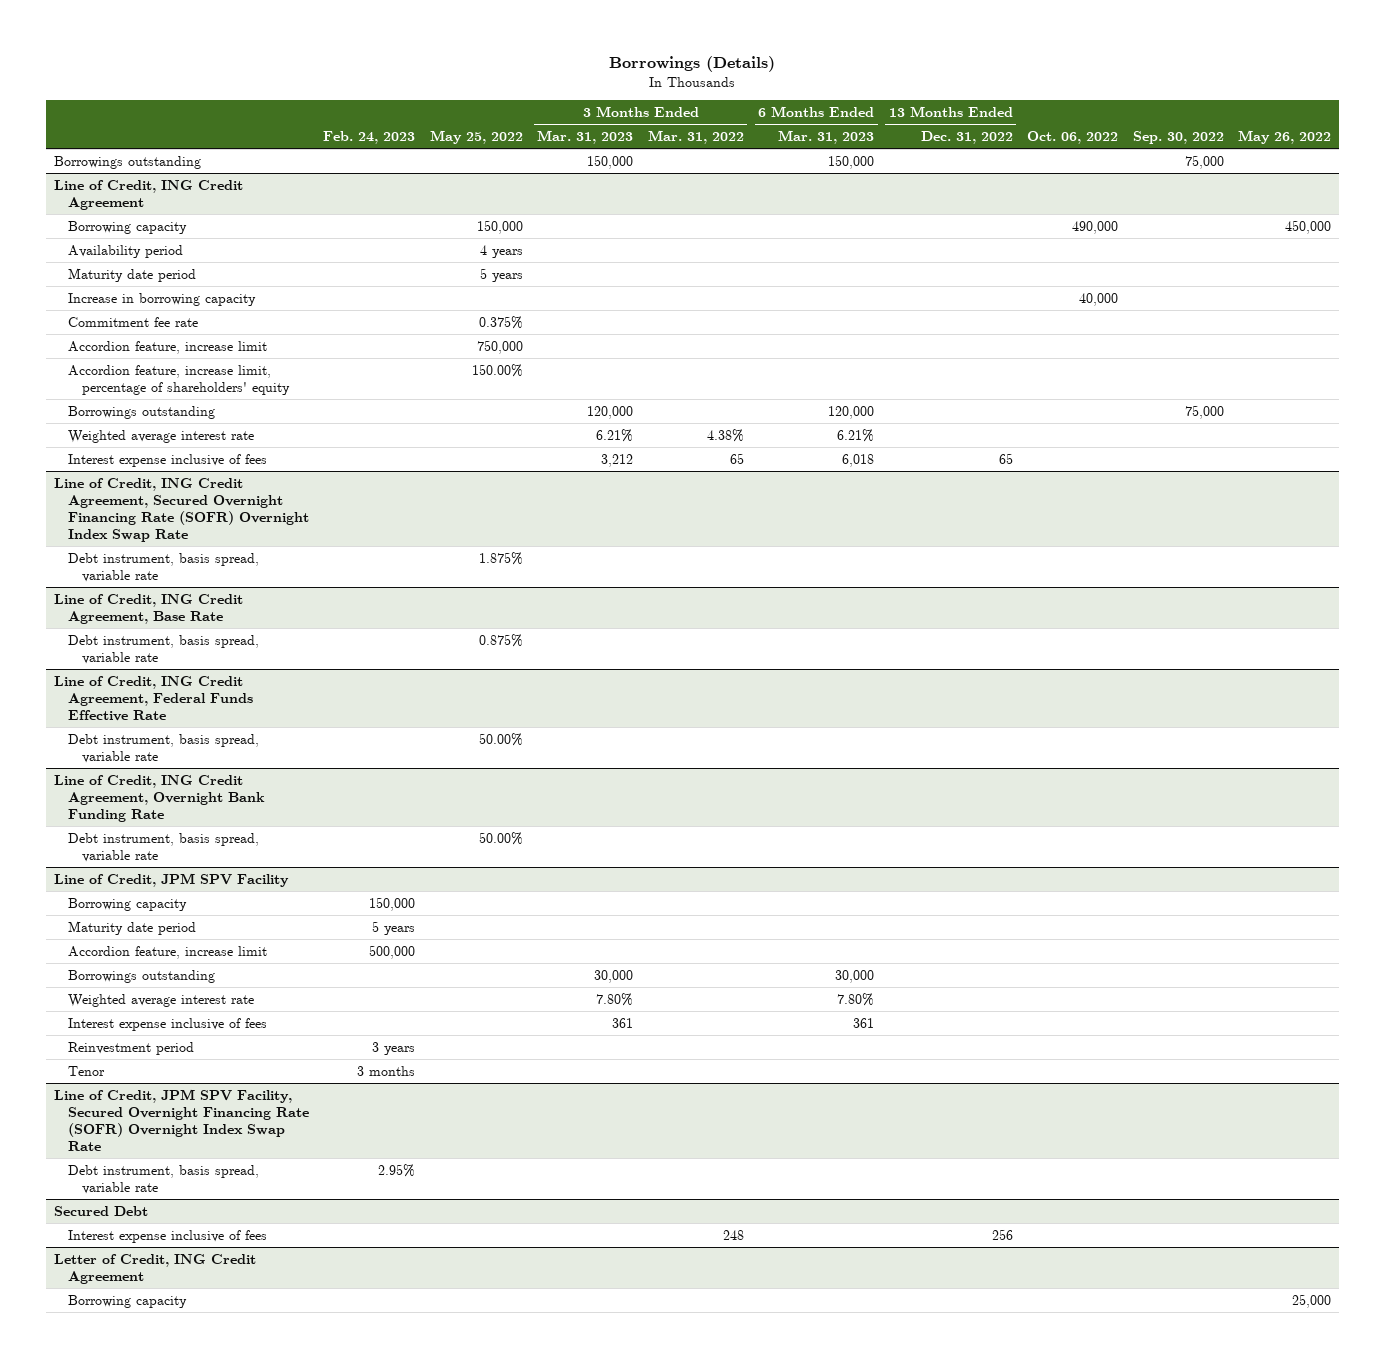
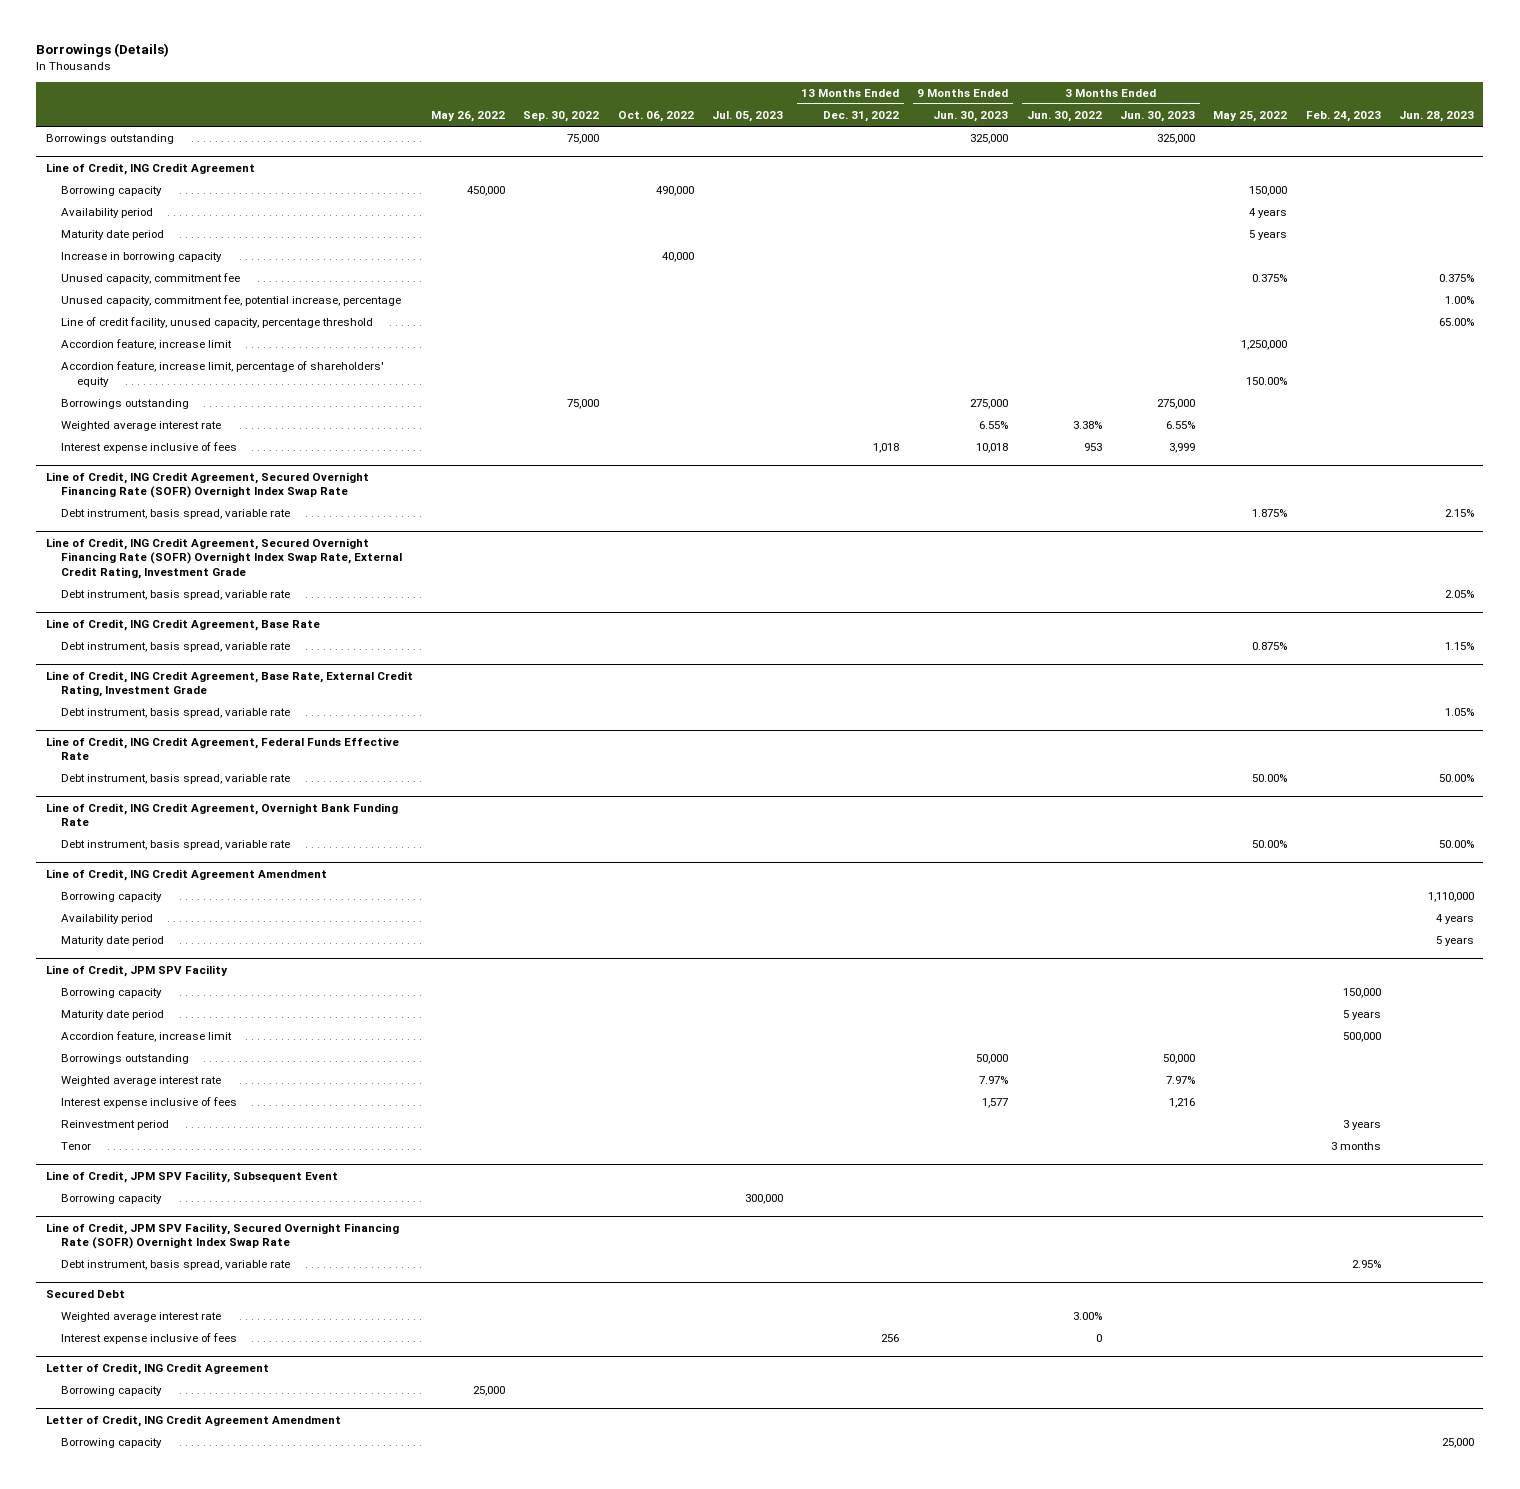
- | Feb. 24, 2023 | May 25, 2022 | 3 Months Ended Mar. 31, 2023 | 3 Months Ended Mar. 31, 2022 | 6 Months Ended Mar. 31, 2023 | 13 Months Ended Dec. 31, 2022 | Oct. 06, 2022 | Sep. 30, 2022 | May 26, 2022
+ | May 26, 2022 | Sep. 30, 2022 | Oct. 06, 2022 | Jul. 05, 2023 | 13 Months Ended Dec. 31, 2022 | 9 Months Ended Jun. 30, 2023 | 3 Months Ended Jun. 30, 2022 | 3 Months Ended Jun. 30, 2023 | May 25, 2022 | Feb. 24, 2023 | Jun. 28, 2023
@ Line of Credit, ING Credit Agreement
- Commitment fee rate | | 0.375% | | | | | | |
- Accordion feature, increase limit | | 750,000 | | | | | | |
+ Unused capacity, commitment fee | | | | | | | | | 0.375% | | 0.375%
+ Unused capacity, commitment fee, potential increase, percentage | | | | | | | | | | | 1.00%
+ Line of credit facility, unused capacity, percentage threshold | | | | | | | | | | | 65.00%
+ Accordion feature, increase limit | | | | | | | | | 1,250,000 | |
- Interest expense inclusive of fees | | | 3,212 | 65 | 6,018 | 65 | | |
+ Interest expense inclusive of fees | | | | | 1,018 | 10,018 | 953 | 3,999 | | |
+ Line of Credit, ING Credit Agreement, Secured Overnight Financing Rate (SOFR) Overnight Index Swap Rate, External Credit Rating, Investment Grade
+ Debt instrument, basis spread, variable rate | | | | | | | | | | | 2.05%
+ Line of Credit, ING Credit Agreement, Base Rate, External Credit Rating, Investment Grade
+ Debt instrument, basis spread, variable rate | | | | | | | | | | | 1.05%
+ Line of Credit, ING Credit Agreement Amendment
+ Borrowing capacity | | | | | | | | | | | 1,110,000
+ Availability period | | | | | | | | | | | 4 years
+ Maturity date period | | | | | | | | | | | 5 years
+ Line of Credit, JPM SPV Facility, Subsequent Event
+ Borrowing capacity | | | | 300,000 | | | | | | |
@ Secured Debt
+ Weighted average interest rate | | | | | | | 3.00% | | | |
+ Letter of Credit, ING Credit Agreement Amendment
+ Borrowing capacity | | | | | | | | | | | 25,000

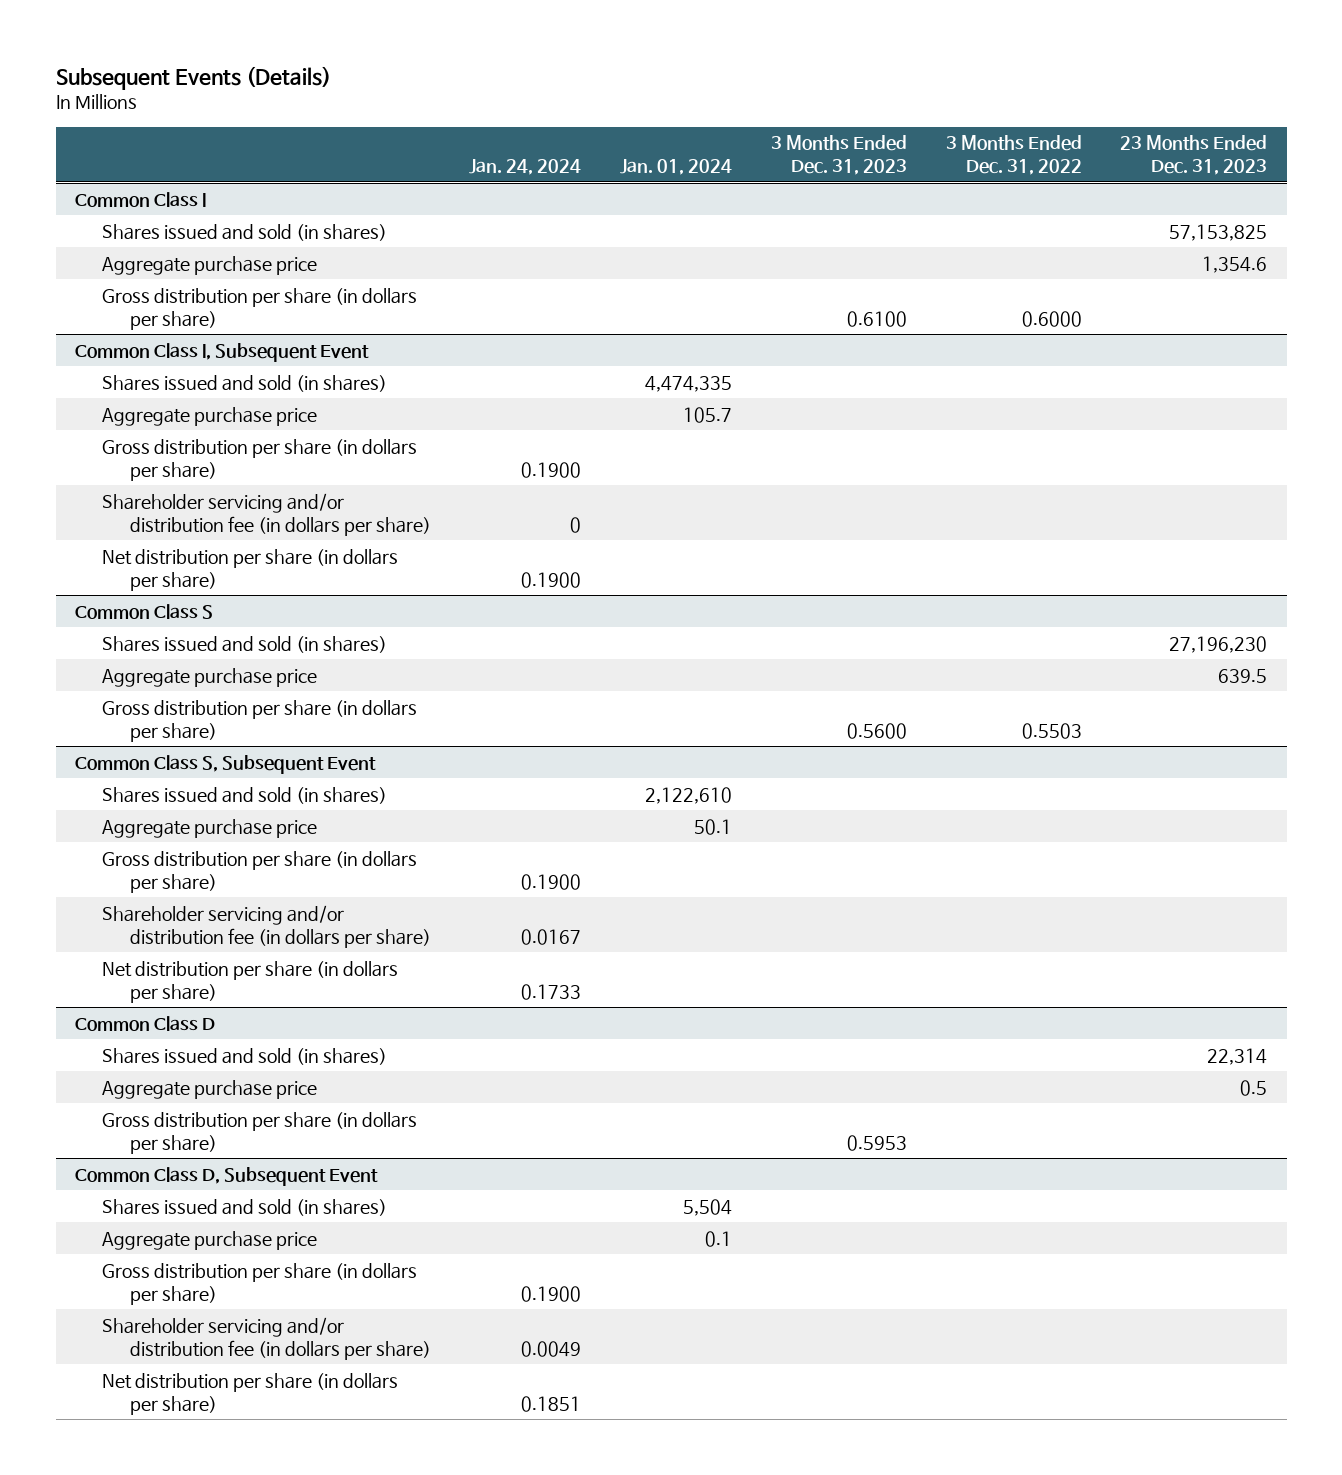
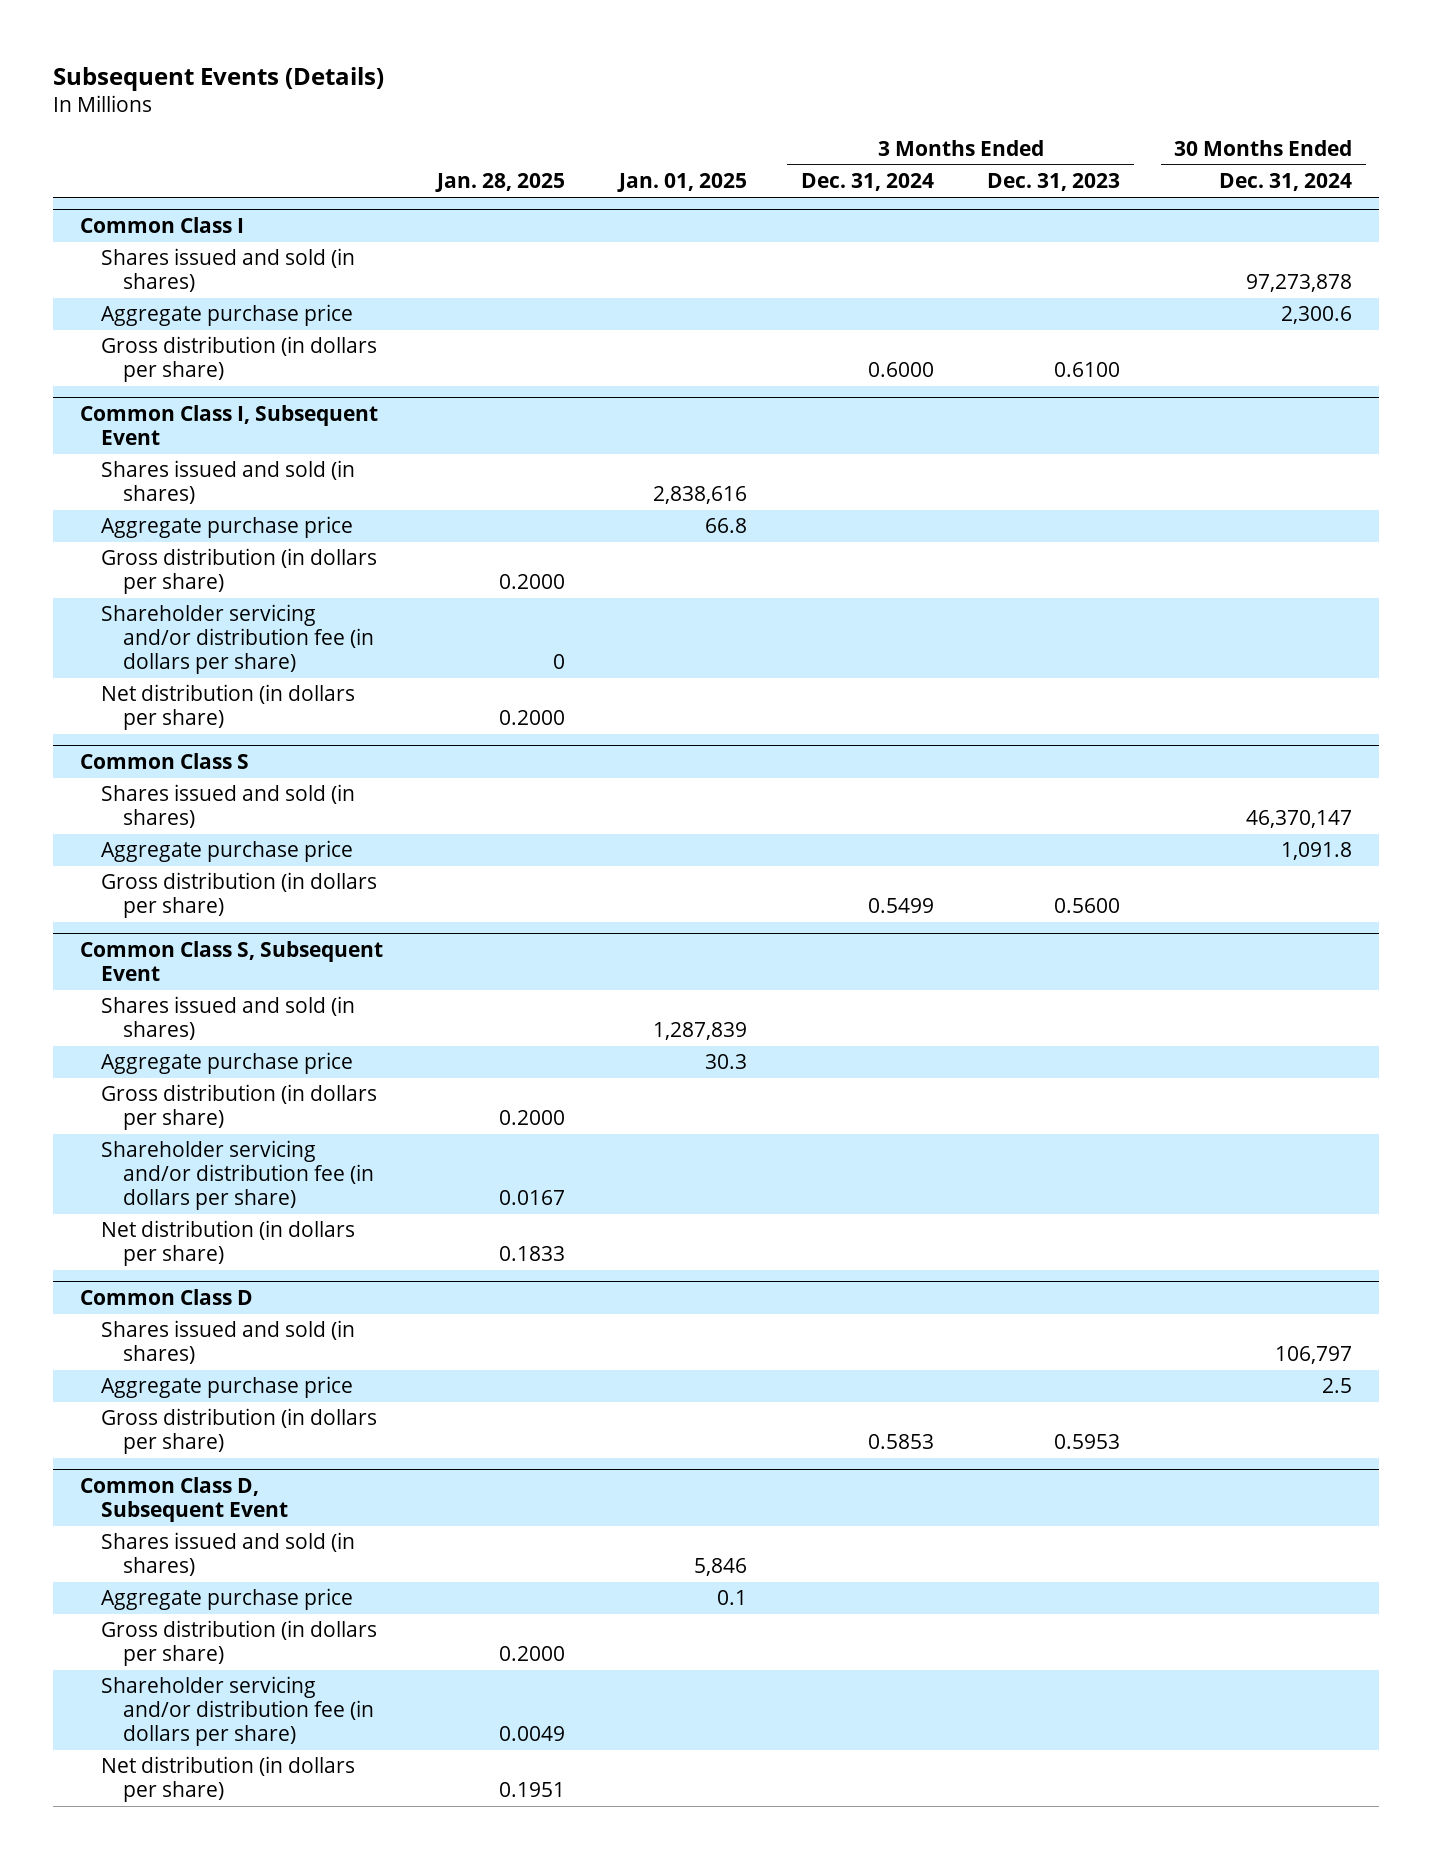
- | Jan. 24, 2024 | Jan. 01, 2024 | 3 Months Ended Dec. 31, 2023 | 3 Months Ended Dec. 31, 2022 | 23 Months Ended Dec. 31, 2023
+ | Jan. 28, 2025 | Jan. 01, 2025 | 3 Months Ended Dec. 31, 2024 | 3 Months Ended Dec. 31, 2023 | 30 Months Ended Dec. 31, 2024
@ Common Class I
- Gross distribution per share (in dollars per share) | | | 0.6100 | 0.6000 |
+ Gross distribution (in dollars per share) | | | 0.6000 | 0.6100 |
@ Common Class I, Subsequent Event
- Gross distribution per share (in dollars per share) | 0.1900 | | | |
+ Gross distribution (in dollars per share) | 0.2000 | | | |
- Net distribution per share (in dollars per share) | 0.1900 | | | |
+ Net distribution (in dollars per share) | 0.2000 | | | |
@ Common Class S
- Gross distribution per share (in dollars per share) | | | 0.5600 | 0.5503 |
+ Gross distribution (in dollars per share) | | | 0.5499 | 0.5600 |
@ Common Class S, Subsequent Event
- Gross distribution per share (in dollars per share) | 0.1900 | | | |
+ Gross distribution (in dollars per share) | 0.2000 | | | |
- Net distribution per share (in dollars per share) | 0.1733 | | | |
+ Net distribution (in dollars per share) | 0.1833 | | | |
@ Common Class D
- Gross distribution per share (in dollars per share) | | | 0.5953 | |
+ Gross distribution (in dollars per share) | | | 0.5853 | 0.5953 |
@ Common Class D, Subsequent Event
- Gross distribution per share (in dollars per share) | 0.1900 | | | |
+ Gross distribution (in dollars per share) | 0.2000 | | | |
- Net distribution per share (in dollars per share) | 0.1851 | | | |
+ Net distribution (in dollars per share) | 0.1951 | | | |

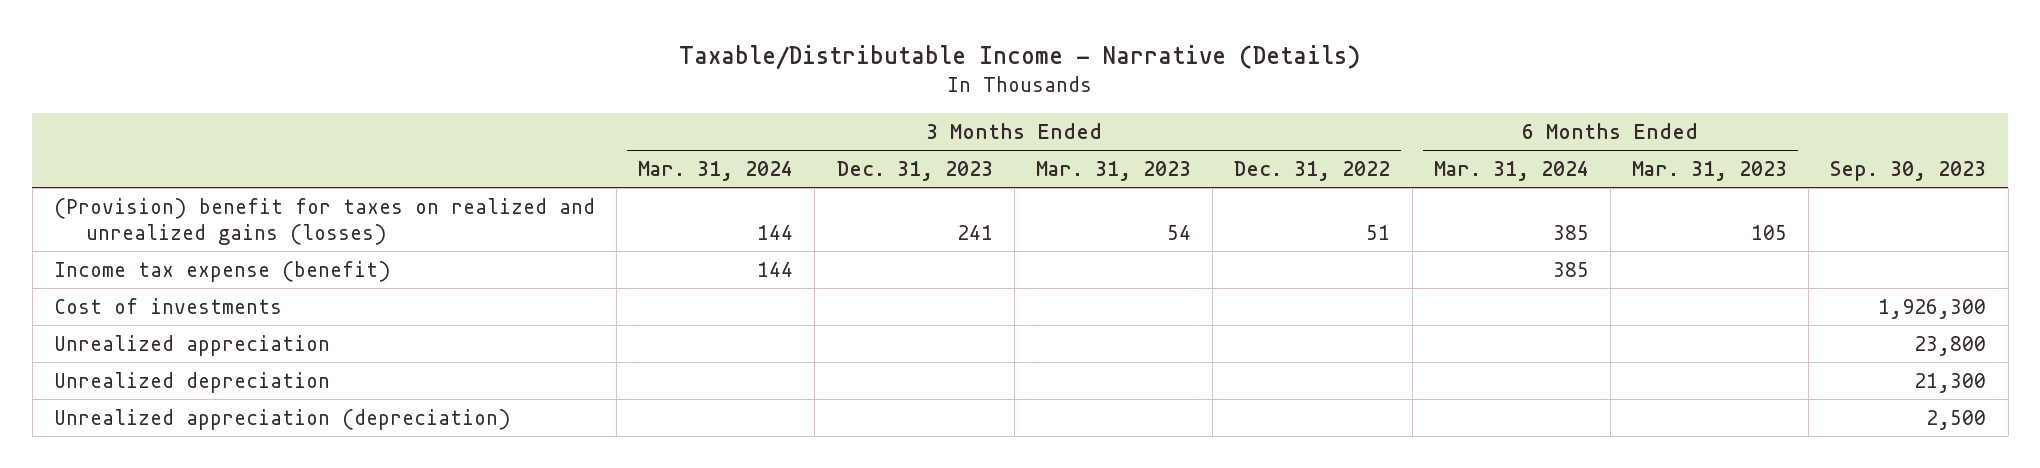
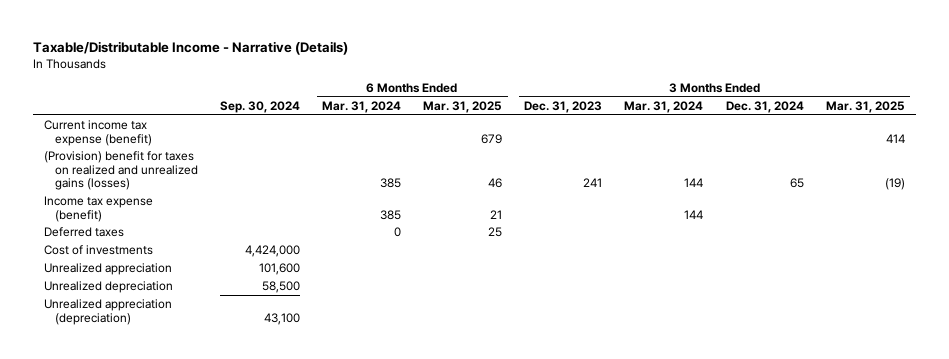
- | 3 Months Ended Mar. 31, 2024 | 3 Months Ended Dec. 31, 2023 | 3 Months Ended Mar. 31, 2023 | 3 Months Ended Dec. 31, 2022 | 6 Months Ended Mar. 31, 2024 | 6 Months Ended Mar. 31, 2023 | Sep. 30, 2023
+ | Sep. 30, 2024 | 6 Months Ended Mar. 31, 2024 | 6 Months Ended Mar. 31, 2025 | 3 Months Ended Dec. 31, 2023 | 3 Months Ended Mar. 31, 2024 | 3 Months Ended Dec. 31, 2024 | 3 Months Ended Mar. 31, 2025
+ Current income tax expense (benefit) | | | 679 | | | | 414
+ Deferred taxes | | 0 | 25 | | | |

